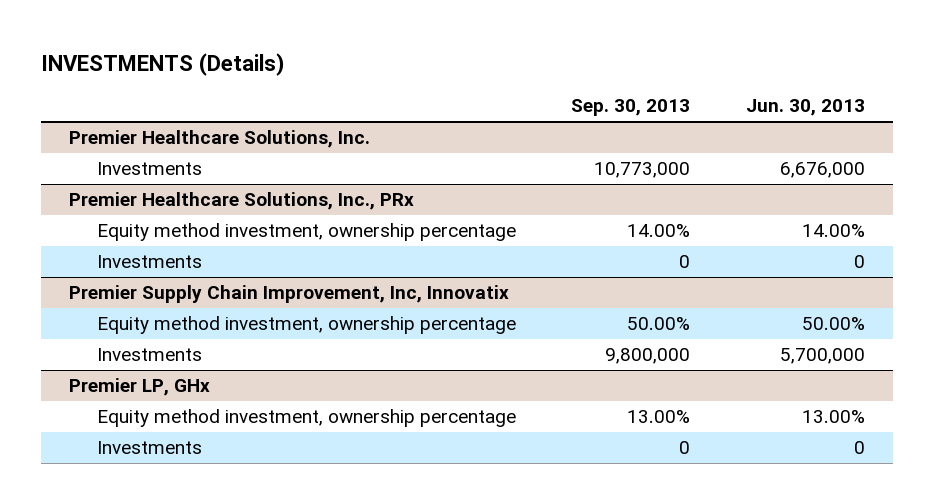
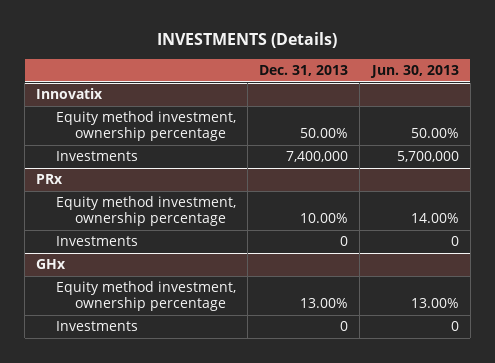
- | Sep. 30, 2013 | Jun. 30, 2013
+ | Dec. 31, 2013 | Jun. 30, 2013
- Premier Healthcare Solutions, Inc.
- Investments | 10,773,000 | 6,676,000
- Premier Healthcare Solutions, Inc., PRx
- Equity method investment, ownership percentage | 14.00% | 14.00%
- Investments | 0 | 0
- Premier Supply Chain Improvement, Inc, Innovatix
+ Innovatix
- Premier LP, GHx
+ PRx
+ Equity method investment, ownership percentage | 10.00% | 14.00%
+ Investments | 0 | 0
+ GHx

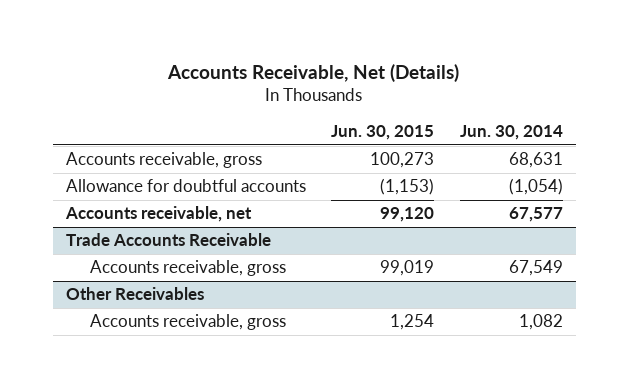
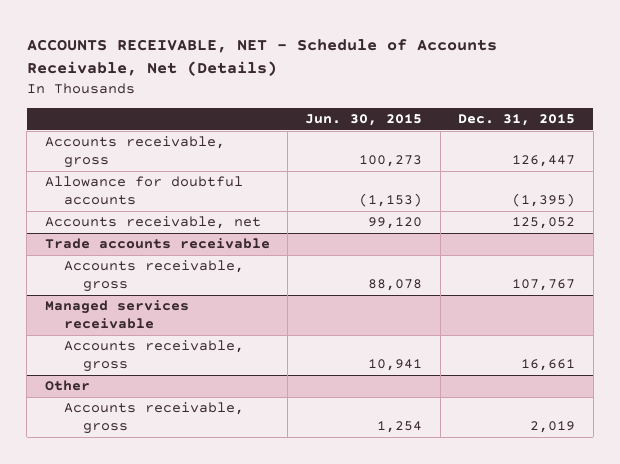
- Accounts Receivable, Net (Details)
+ ACCOUNTS RECEIVABLE, NET - Schedule of Accounts Receivable, Net (Details)
- | Jun. 30, 2015 | Jun. 30, 2014
+ | Jun. 30, 2015 | Dec. 31, 2015
- Trade Accounts Receivable
- Accounts receivable, gross | 99,019 | 67,549
- Other Receivables
+ Trade accounts receivable
+ Accounts receivable, gross | 88,078 | 107,767
+ Managed services receivable
+ Accounts receivable, gross | 10,941 | 16,661
+ Other

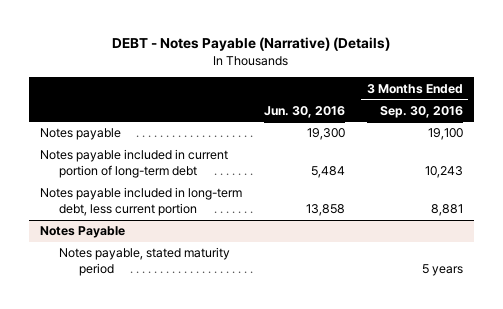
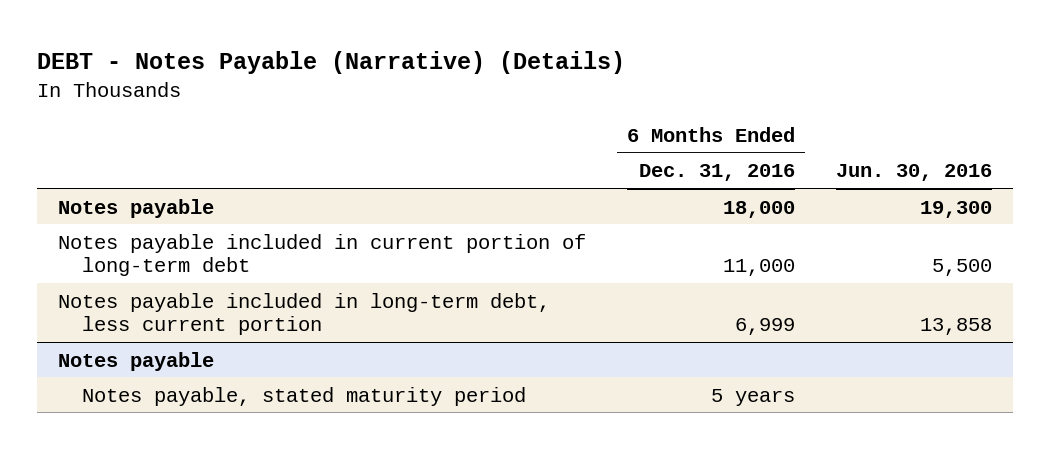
- | Jun. 30, 2016 | 3 Months Ended Sep. 30, 2016
+ | 6 Months Ended Dec. 31, 2016 | Jun. 30, 2016
- Notes payable included in current portion of long-term debt | 5,484 | 10,243
+ Notes payable included in current portion of long-term debt | 11,000 | 5,500
- Notes Payable
+ Notes payable

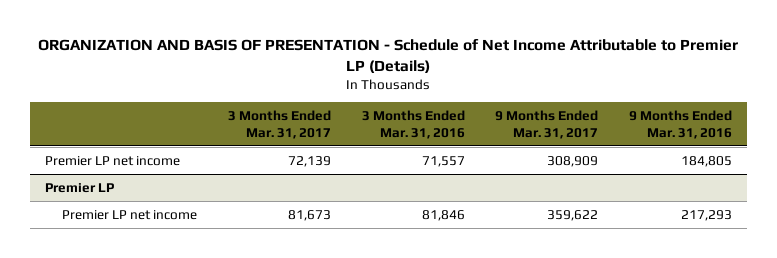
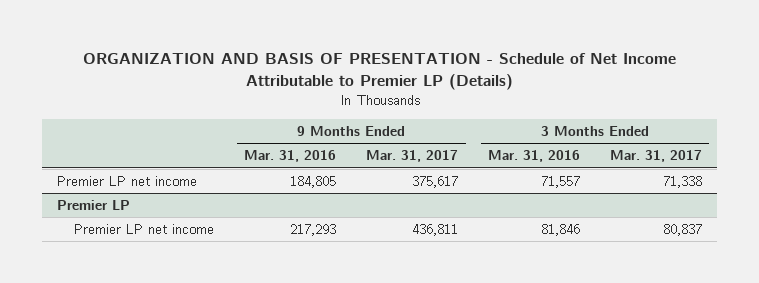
- | 3 Months Ended Mar. 31, 2017 | 3 Months Ended Mar. 31, 2016 | 9 Months Ended Mar. 31, 2017 | 9 Months Ended Mar. 31, 2016
+ | 9 Months Ended Mar. 31, 2016 | 9 Months Ended Mar. 31, 2017 | 3 Months Ended Mar. 31, 2016 | 3 Months Ended Mar. 31, 2017
- Premier LP net income | 72,139 | 71,557 | 308,909 | 184,805
+ Premier LP net income | 184,805 | 375,617 | 71,557 | 71,338
@ Premier LP
- Premier LP net income | 81,673 | 81,846 | 359,622 | 217,293
+ Premier LP net income | 217,293 | 436,811 | 81,846 | 80,837

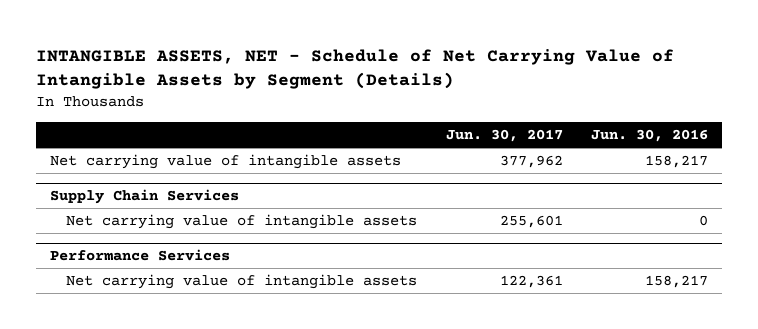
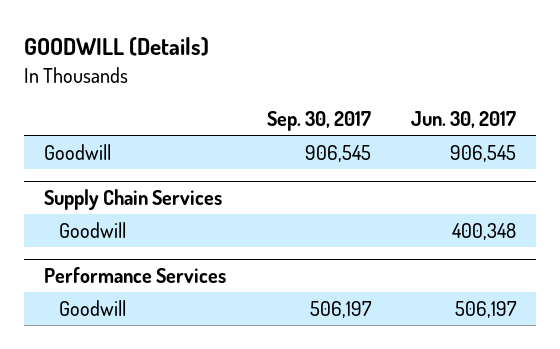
- INTANGIBLE ASSETS, NET - Schedule of Net Carrying Value of Intangible Assets by Segment (Details)
+ GOODWILL (Details)
- | Jun. 30, 2017 | Jun. 30, 2016
+ | Sep. 30, 2017 | Jun. 30, 2017
- Net carrying value of intangible assets | 377,962 | 158,217
+ Goodwill | 906,545 | 906,545
@ Supply Chain Services
- Net carrying value of intangible assets | 255,601 | 0
+ Goodwill | | 400,348
@ Performance Services
- Net carrying value of intangible assets | 122,361 | 158,217
+ Goodwill | 506,197 | 506,197

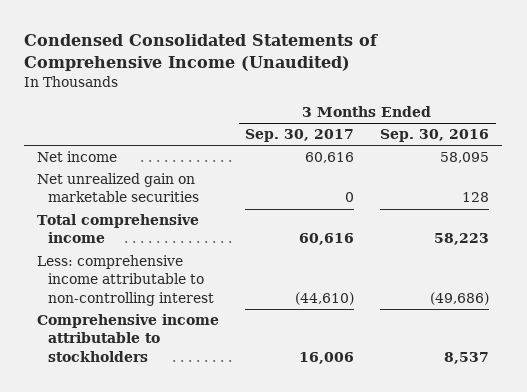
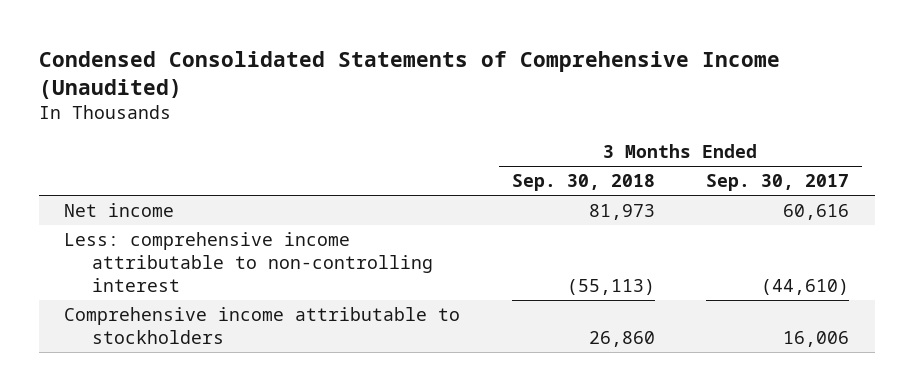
- | 3 Months Ended Sep. 30, 2017 | 3 Months Ended Sep. 30, 2016
+ | 3 Months Ended Sep. 30, 2018 | 3 Months Ended Sep. 30, 2017
- Net unrealized gain on marketable securities | 0 | 128
- Total comprehensive income | 60,616 | 58,223

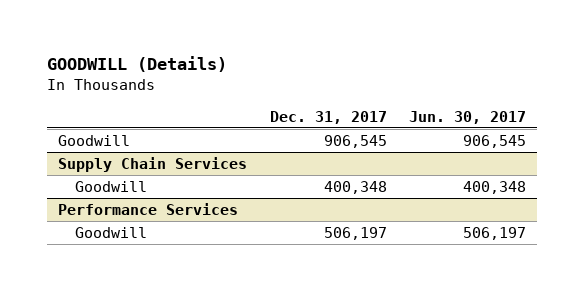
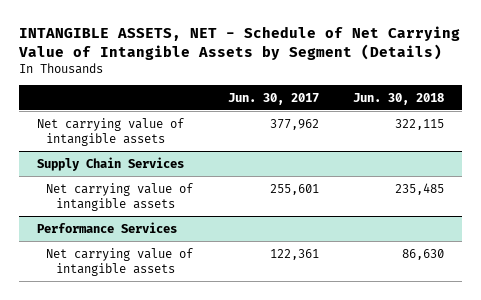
- GOODWILL (Details)
+ INTANGIBLE ASSETS, NET - Schedule of Net Carrying Value of Intangible Assets by Segment (Details)
- | Dec. 31, 2017 | Jun. 30, 2017
+ | Jun. 30, 2017 | Jun. 30, 2018
- Goodwill | 906,545 | 906,545
+ Net carrying value of intangible assets | 377,962 | 322,115
@ Supply Chain Services
- Goodwill | 400,348 | 400,348
+ Net carrying value of intangible assets | 255,601 | 235,485
@ Performance Services
- Goodwill | 506,197 | 506,197
+ Net carrying value of intangible assets | 122,361 | 86,630

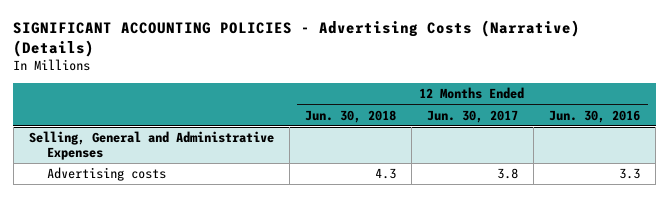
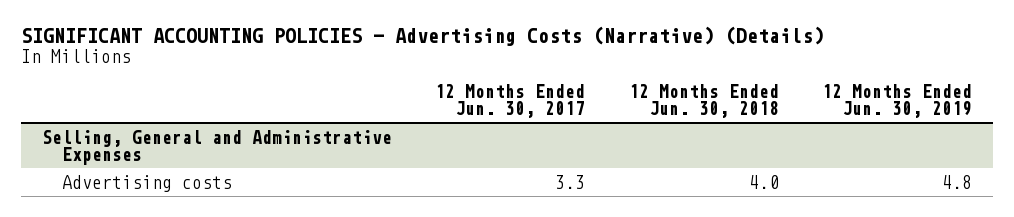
- | 12 Months Ended Jun. 30, 2018 | 12 Months Ended Jun. 30, 2017 | 12 Months Ended Jun. 30, 2016
+ | 12 Months Ended Jun. 30, 2017 | 12 Months Ended Jun. 30, 2018 | 12 Months Ended Jun. 30, 2019
@ Selling, General and Administrative Expenses
- Advertising costs | 4.3 | 3.8 | 3.3
+ Advertising costs | 3.3 | 4.0 | 4.8

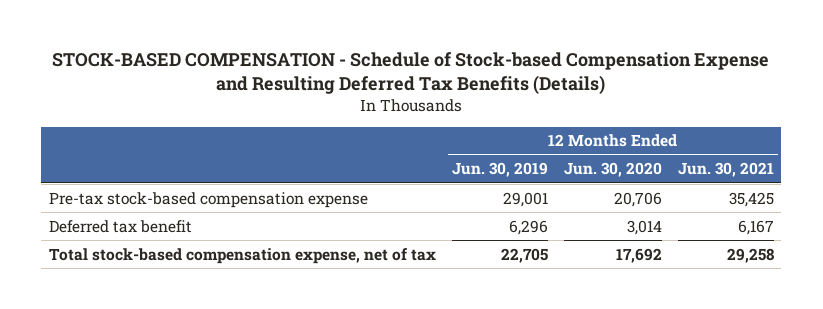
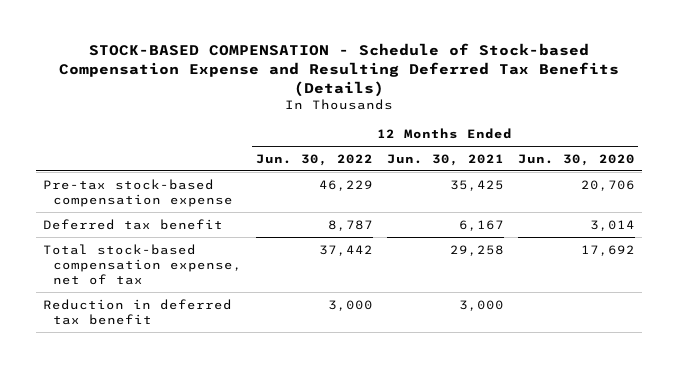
- | 12 Months Ended Jun. 30, 2019 | 12 Months Ended Jun. 30, 2020 | 12 Months Ended Jun. 30, 2021
+ | 12 Months Ended Jun. 30, 2022 | 12 Months Ended Jun. 30, 2021 | 12 Months Ended Jun. 30, 2020
+ Reduction in deferred tax benefit | 3,000 | 3,000 |

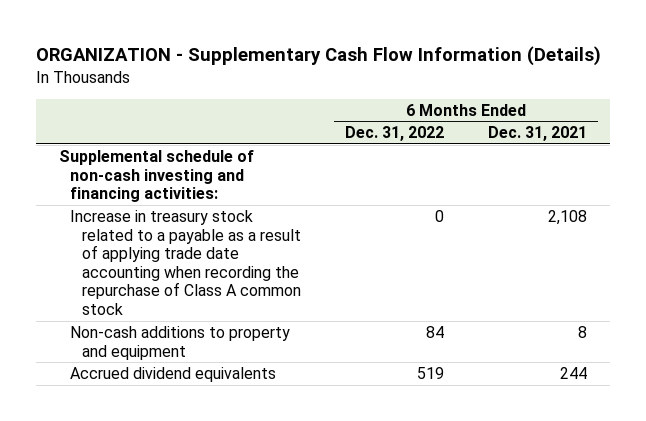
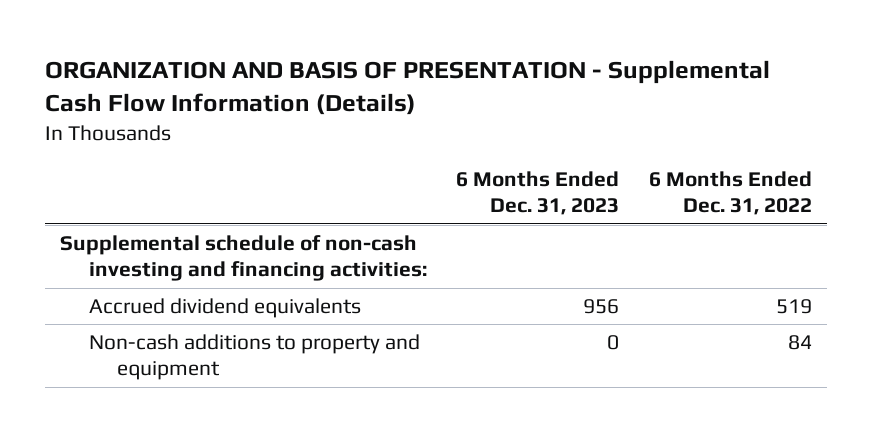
- ORGANIZATION - Supplementary Cash Flow Information (Details)
+ ORGANIZATION AND BASIS OF PRESENTATION - Supplemental Cash Flow Information (Details)
- | 6 Months Ended Dec. 31, 2022 | 6 Months Ended Dec. 31, 2021
+ | 6 Months Ended Dec. 31, 2023 | 6 Months Ended Dec. 31, 2022
- Increase in treasury stock related to a payable as a result of applying trade date accounting when recording the repurchase of Class A common stock | 0 | 2,108
moved down: Non-cash additions to property and equipment | 0 | 84

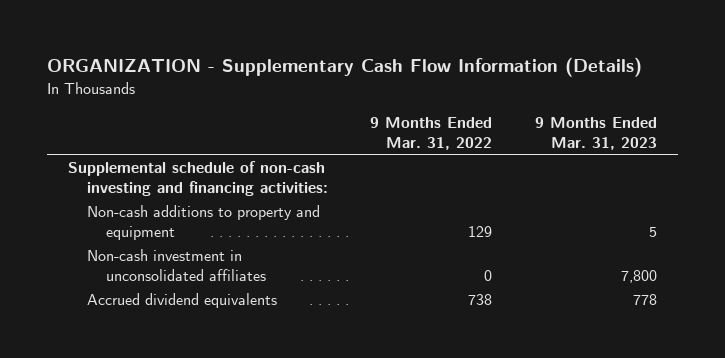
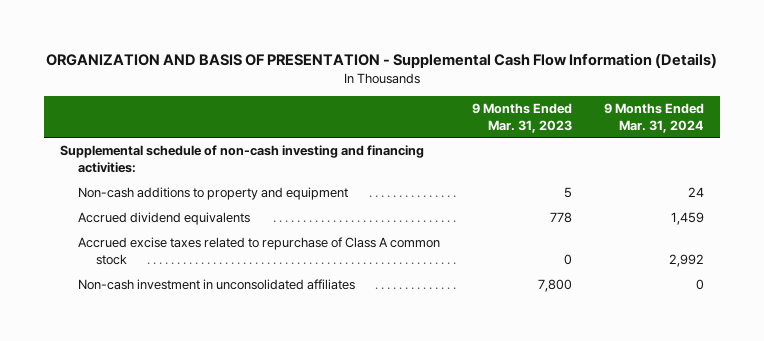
- ORGANIZATION - Supplementary Cash Flow Information (Details)
+ ORGANIZATION AND BASIS OF PRESENTATION - Supplemental Cash Flow Information (Details)
- | 9 Months Ended Mar. 31, 2022 | 9 Months Ended Mar. 31, 2023
+ | 9 Months Ended Mar. 31, 2023 | 9 Months Ended Mar. 31, 2024
+ Accrued excise taxes related to repurchase of Class A common stock | 0 | 2,992
moved down: Non-cash investment in unconsolidated affiliates | 7,800 | 0

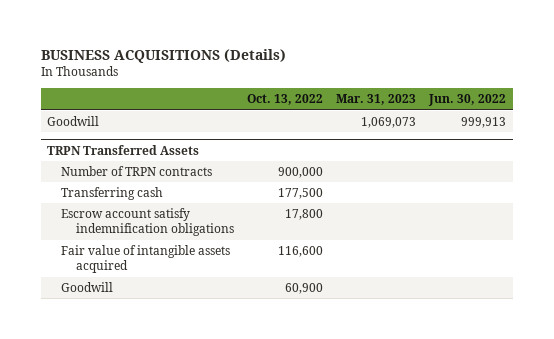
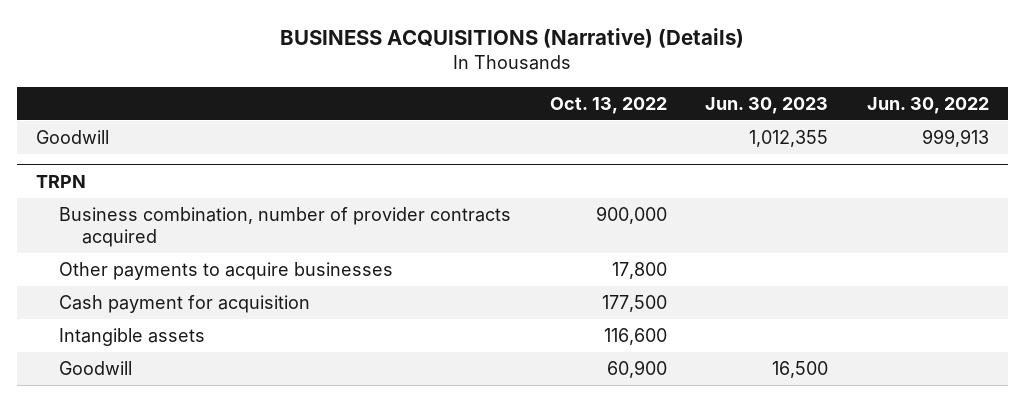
- BUSINESS ACQUISITIONS (Details)
+ BUSINESS ACQUISITIONS (Narrative) (Details)
- | Oct. 13, 2022 | Mar. 31, 2023 | Jun. 30, 2022
+ | Oct. 13, 2022 | Jun. 30, 2023 | Jun. 30, 2022
- TRPN Transferred Assets
- Number of TRPN contracts | 900,000 | |
- Transferring cash | 177,500 | |
- Escrow account satisfy indemnification obligations | 17,800 | |
- Fair value of intangible assets acquired | 116,600 | |
+ TRPN
+ Business combination, number of provider contracts acquired | 900,000 | |
+ Other payments to acquire businesses | 17,800 | |
+ Cash payment for acquisition | 177,500 | |
+ Intangible assets | 116,600 | |

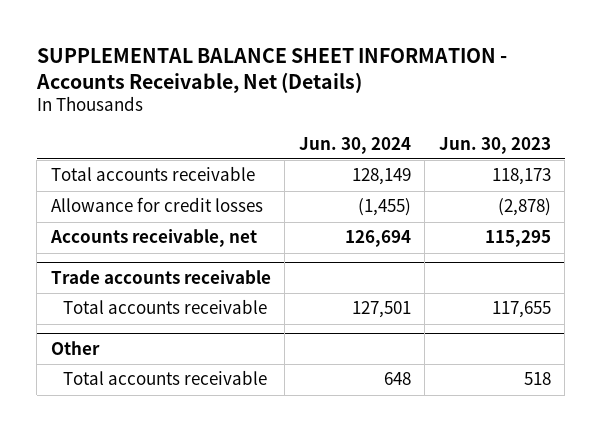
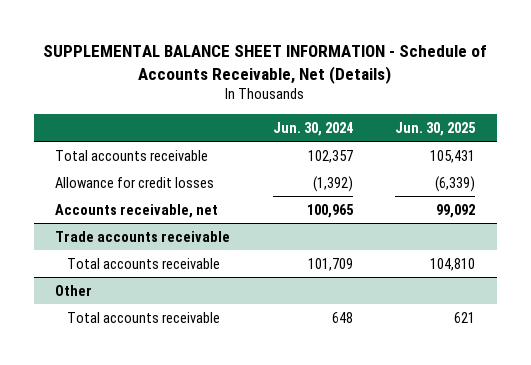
- SUPPLEMENTAL BALANCE SHEET INFORMATION - Accounts Receivable, Net (Details)
+ SUPPLEMENTAL BALANCE SHEET INFORMATION - Schedule of Accounts Receivable, Net (Details)
- | Jun. 30, 2024 | Jun. 30, 2023
+ | Jun. 30, 2024 | Jun. 30, 2025
- Total accounts receivable | 128,149 | 118,173
- Allowance for credit losses | (1,455) | (2,878)
- Accounts receivable, net | 126,694 | 115,295
+ Total accounts receivable | 102,357 | 105,431
+ Allowance for credit losses | (1,392) | (6,339)
+ Accounts receivable, net | 100,965 | 99,092
@ Trade accounts receivable
- Total accounts receivable | 127,501 | 117,655
+ Total accounts receivable | 101,709 | 104,810

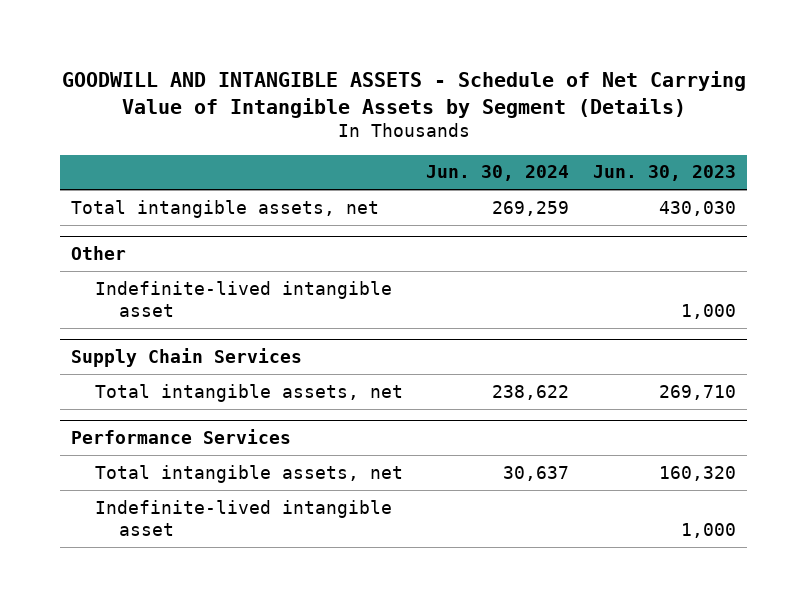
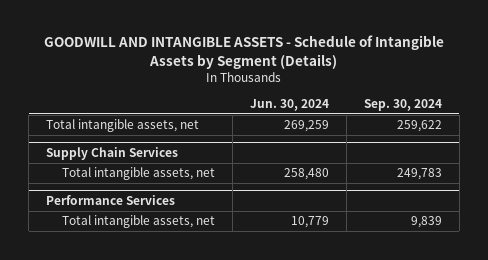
- GOODWILL AND INTANGIBLE ASSETS - Schedule of Net Carrying Value of Intangible Assets by Segment (Details)
+ GOODWILL AND INTANGIBLE ASSETS - Schedule of Intangible Assets by Segment (Details)
- | Jun. 30, 2024 | Jun. 30, 2023
+ | Jun. 30, 2024 | Sep. 30, 2024
- Other
- Indefinite-lived intangible asset | | 1,000
@ Supply Chain Services
- Total intangible assets, net | 238,622 | 269,710
+ Total intangible assets, net | 258,480 | 249,783
@ Performance Services
- Total intangible assets, net | 30,637 | 160,320
- Indefinite-lived intangible asset | | 1,000
+ Total intangible assets, net | 10,779 | 9,839

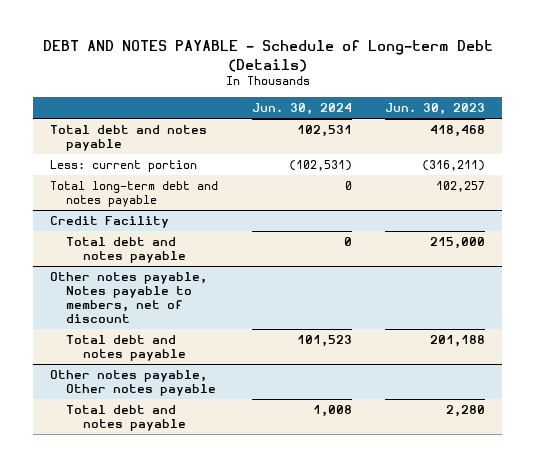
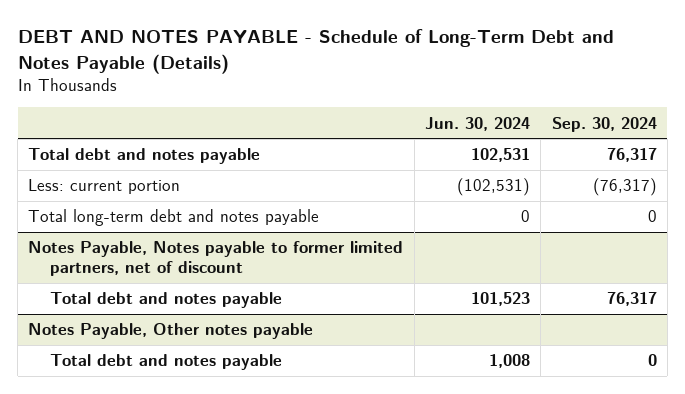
- DEBT AND NOTES PAYABLE - Schedule of Long-term Debt (Details)
+ DEBT AND NOTES PAYABLE - Schedule of Long-Term Debt and Notes Payable (Details)
- | Jun. 30, 2024 | Jun. 30, 2023
+ | Jun. 30, 2024 | Sep. 30, 2024
- Credit Facility
- Total debt and notes payable | 0 | 215,000
- Other notes payable, Notes payable to members, net of discount
+ Notes Payable, Notes payable to former limited partners, net of discount
- Other notes payable, Other notes payable
+ Notes Payable, Other notes payable

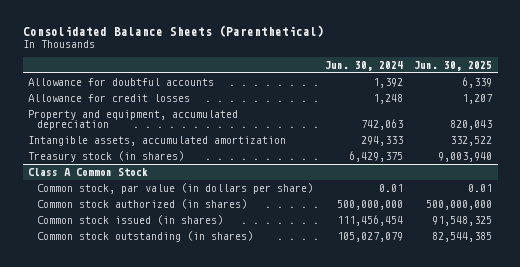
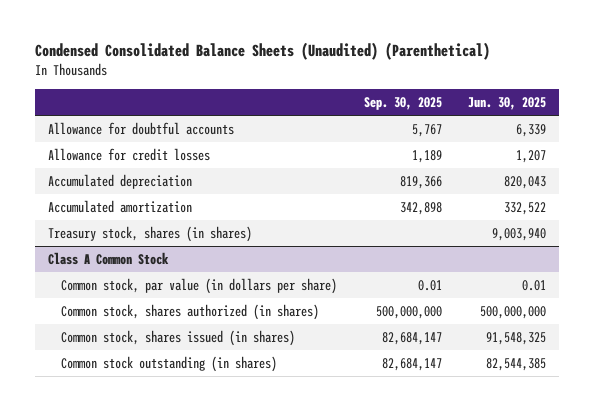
- Consolidated Balance Sheets (Parenthetical)
+ Condensed Consolidated Balance Sheets (Unaudited) (Parenthetical)
- | Jun. 30, 2024 | Jun. 30, 2025
+ | Sep. 30, 2025 | Jun. 30, 2025
- Property and equipment, accumulated depreciation | 742,063 | 820,043
- Intangible assets, accumulated amortization | 294,333 | 332,522
- Treasury stock (in shares) | 6,429,375 | 9,003,940
+ Accumulated depreciation | 819,366 | 820,043
+ Accumulated amortization | 342,898 | 332,522
+ Treasury stock, shares (in shares) | | 9,003,940
@ Class A Common Stock
- Common stock authorized (in shares) | 500,000,000 | 500,000,000
- Common stock issued (in shares) | 111,456,454 | 91,548,325
+ Common stock, shares authorized (in shares) | 500,000,000 | 500,000,000
+ Common stock, shares issued (in shares) | 82,684,147 | 91,548,325

